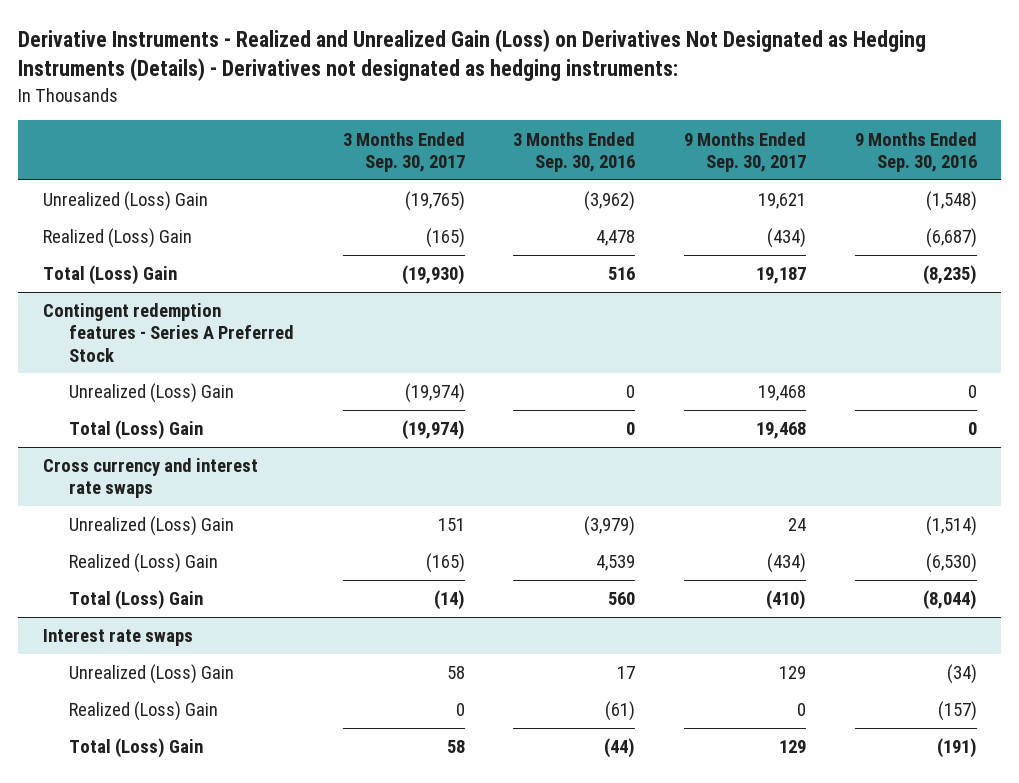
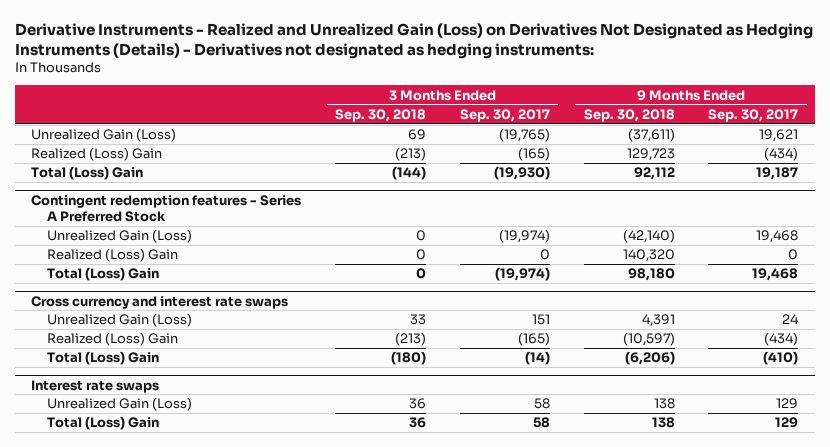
- | 3 Months Ended Sep. 30, 2017 | 3 Months Ended Sep. 30, 2016 | 9 Months Ended Sep. 30, 2017 | 9 Months Ended Sep. 30, 2016
+ | 3 Months Ended Sep. 30, 2018 | 3 Months Ended Sep. 30, 2017 | 9 Months Ended Sep. 30, 2018 | 9 Months Ended Sep. 30, 2017
- Unrealized (Loss) Gain | (19,765) | (3,962) | 19,621 | (1,548)
+ Unrealized Gain (Loss) | 69 | (19,765) | (37,611) | 19,621
@ Contingent redemption features - Series A Preferred Stock
- Unrealized (Loss) Gain | (19,974) | 0 | 19,468 | 0
+ Unrealized Gain (Loss) | 0 | (19,974) | (42,140) | 19,468
+ Realized (Loss) Gain | 0 | 0 | 140,320 | 0
@ Cross currency and interest rate swaps
- Unrealized (Loss) Gain | 151 | (3,979) | 24 | (1,514)
+ Unrealized Gain (Loss) | 33 | 151 | 4,391 | 24
@ Interest rate swaps
- Unrealized (Loss) Gain | 58 | 17 | 129 | (34)
- Realized (Loss) Gain | 0 | (61) | 0 | (157)
+ Unrealized Gain (Loss) | 36 | 58 | 138 | 129

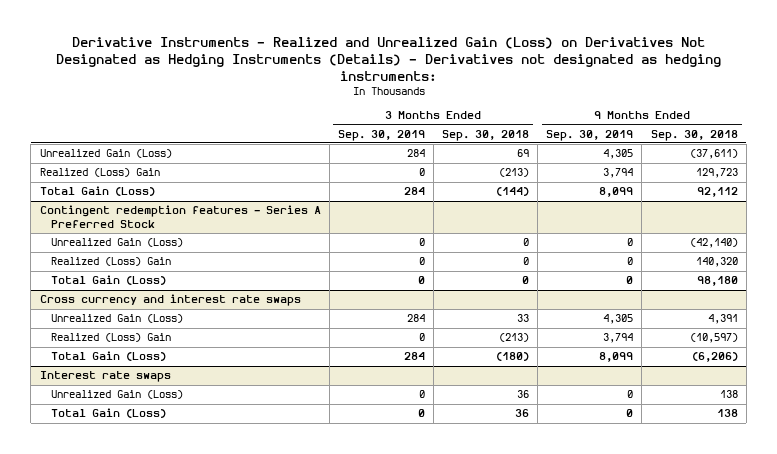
- | 3 Months Ended Sep. 30, 2018 | 3 Months Ended Sep. 30, 2017 | 9 Months Ended Sep. 30, 2018 | 9 Months Ended Sep. 30, 2017
+ | 3 Months Ended Sep. 30, 2019 | 3 Months Ended Sep. 30, 2018 | 9 Months Ended Sep. 30, 2019 | 9 Months Ended Sep. 30, 2018
- Total (Loss) Gain | (144) | (19,930) | 92,112 | 19,187
+ Total Gain (Loss) | 284 | (144) | 8,099 | 92,112
@ Contingent redemption features - Series A Preferred Stock
- Total (Loss) Gain | 0 | (19,974) | 98,180 | 19,468
+ Total Gain (Loss) | 0 | 0 | 0 | 98,180
@ Cross currency and interest rate swaps
- Total (Loss) Gain | (180) | (14) | (6,206) | (410)
+ Total Gain (Loss) | 284 | (180) | 8,099 | (6,206)
@ Interest rate swaps
- Total (Loss) Gain | 36 | 58 | 138 | 129
+ Total Gain (Loss) | 0 | 36 | 0 | 138

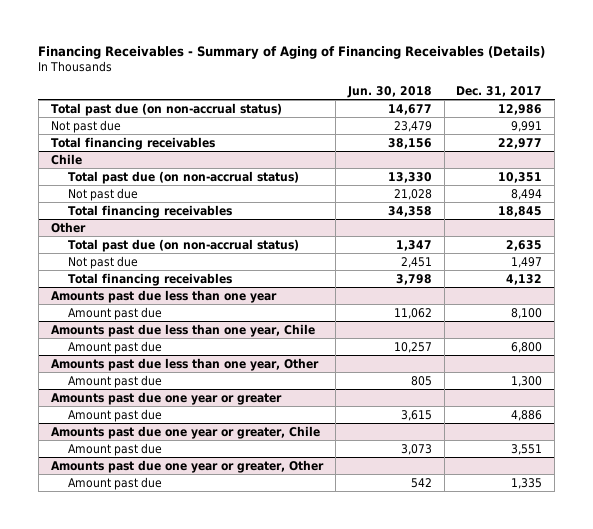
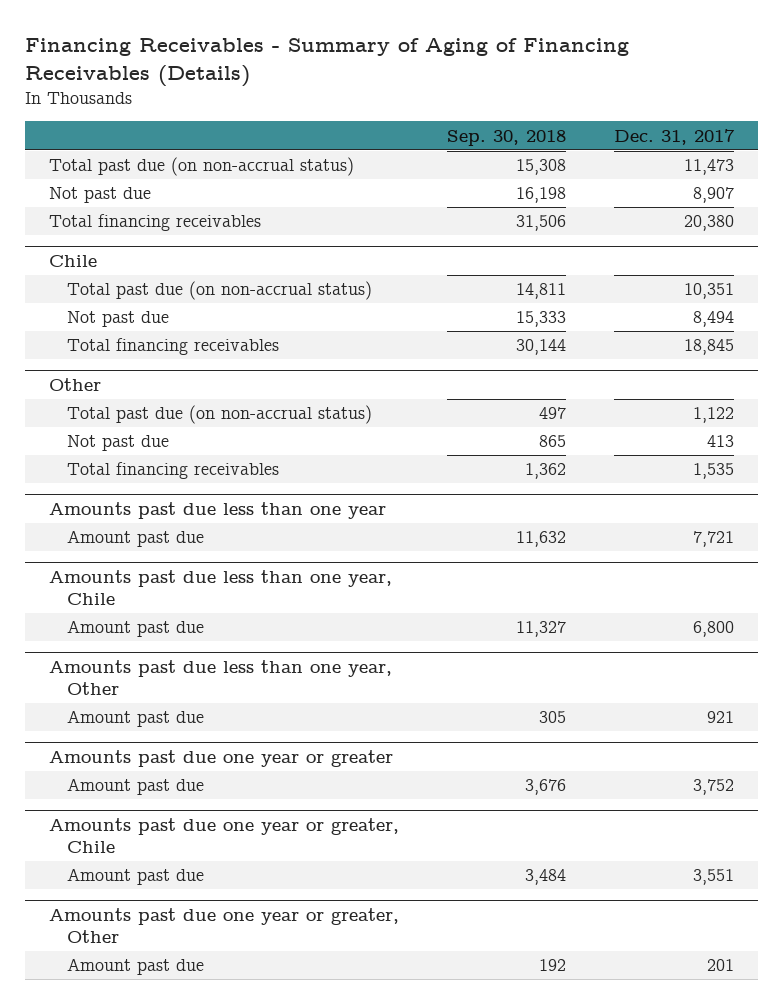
- | Jun. 30, 2018 | Dec. 31, 2017
+ | Sep. 30, 2018 | Dec. 31, 2017
- Total past due (on non-accrual status) | 14,677 | 12,986
- Not past due | 23,479 | 9,991
- Total financing receivables | 38,156 | 22,977
+ Total past due (on non-accrual status) | 15,308 | 11,473
+ Not past due | 16,198 | 8,907
+ Total financing receivables | 31,506 | 20,380
@ Other
- Total past due (on non-accrual status) | 1,347 | 2,635
- Not past due | 2,451 | 1,497
- Total financing receivables | 3,798 | 4,132
+ Total past due (on non-accrual status) | 497 | 1,122
+ Not past due | 865 | 413
+ Total financing receivables | 1,362 | 1,535
@ Amounts past due less than one year
- Amount past due | 11,062 | 8,100
+ Amount past due | 11,632 | 7,721
@ Amounts past due less than one year, Other
- Amount past due | 805 | 1,300
+ Amount past due | 305 | 921
@ Amounts past due one year or greater
- Amount past due | 3,615 | 4,886
+ Amount past due | 3,676 | 3,752
@ Amounts past due one year or greater, Other
- Amount past due | 542 | 1,335
+ Amount past due | 192 | 201

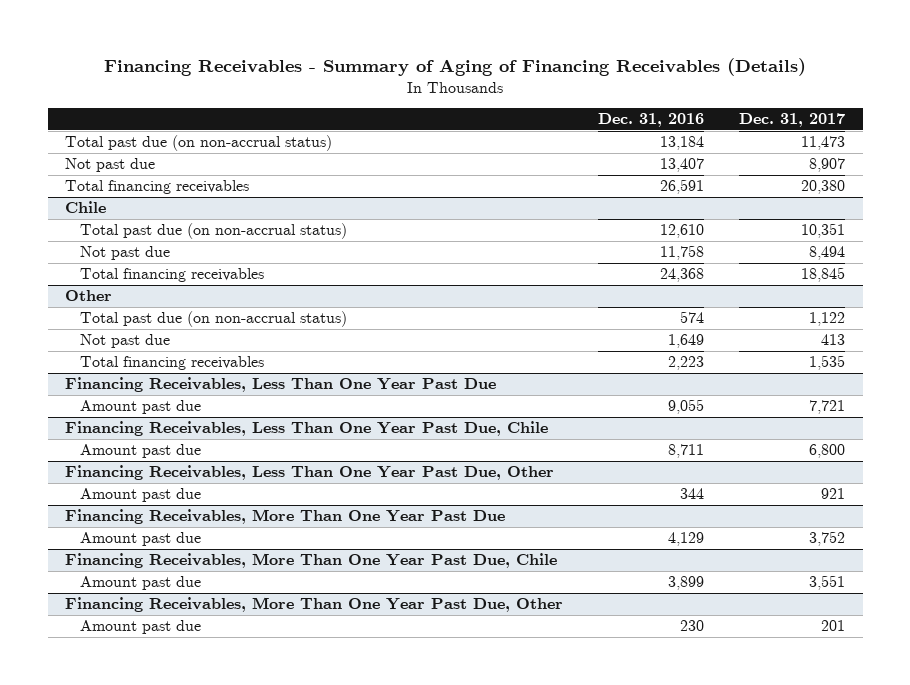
- | Sep. 30, 2018 | Dec. 31, 2017
+ | Dec. 31, 2016 | Dec. 31, 2017
- Amounts past due less than one year
+ Financing Receivables, Less Than One Year Past Due
- Amounts past due less than one year, Chile
+ Financing Receivables, Less Than One Year Past Due, Chile
- Amounts past due less than one year, Other
+ Financing Receivables, Less Than One Year Past Due, Other
- Amounts past due one year or greater
+ Financing Receivables, More Than One Year Past Due
- Amounts past due one year or greater, Chile
+ Financing Receivables, More Than One Year Past Due, Chile
- Amounts past due one year or greater, Other
+ Financing Receivables, More Than One Year Past Due, Other

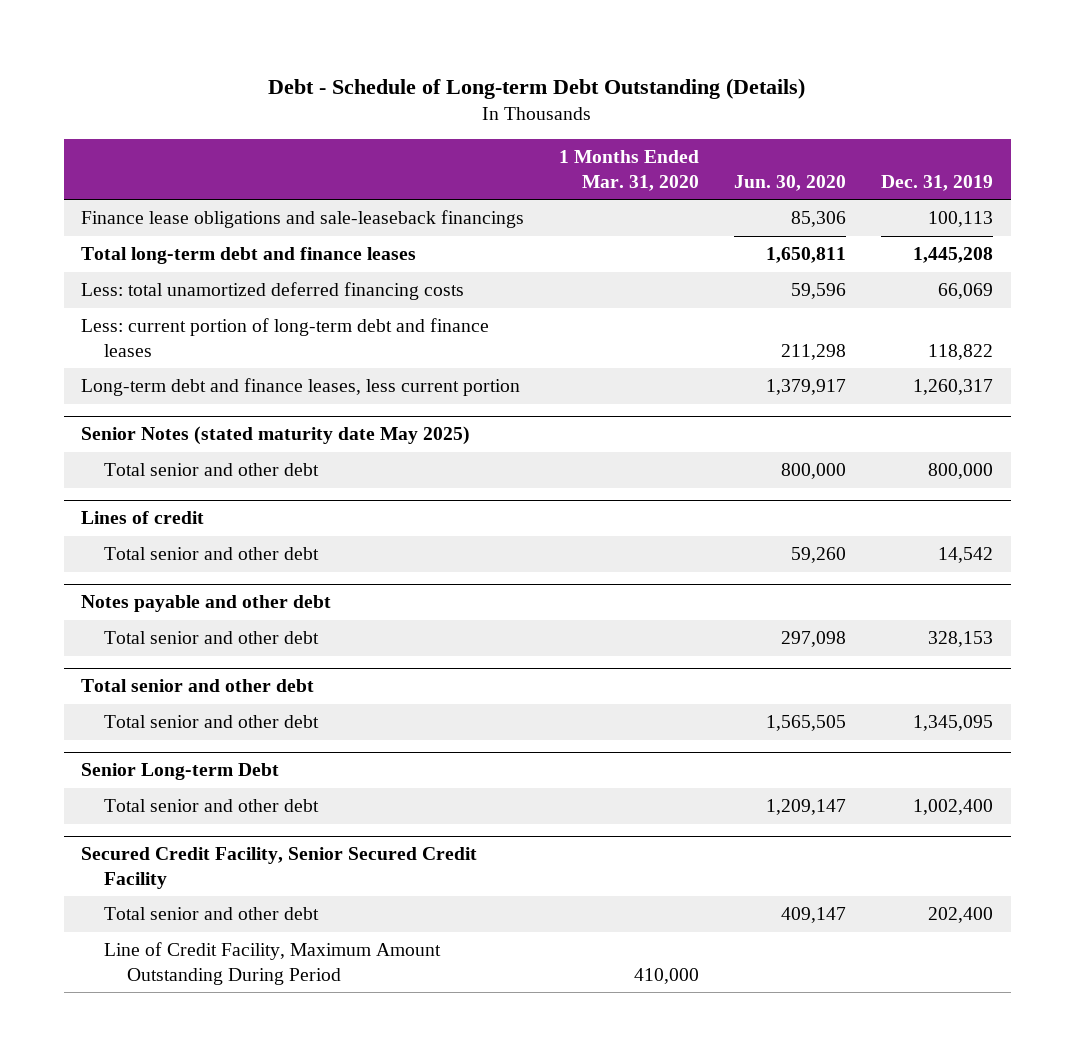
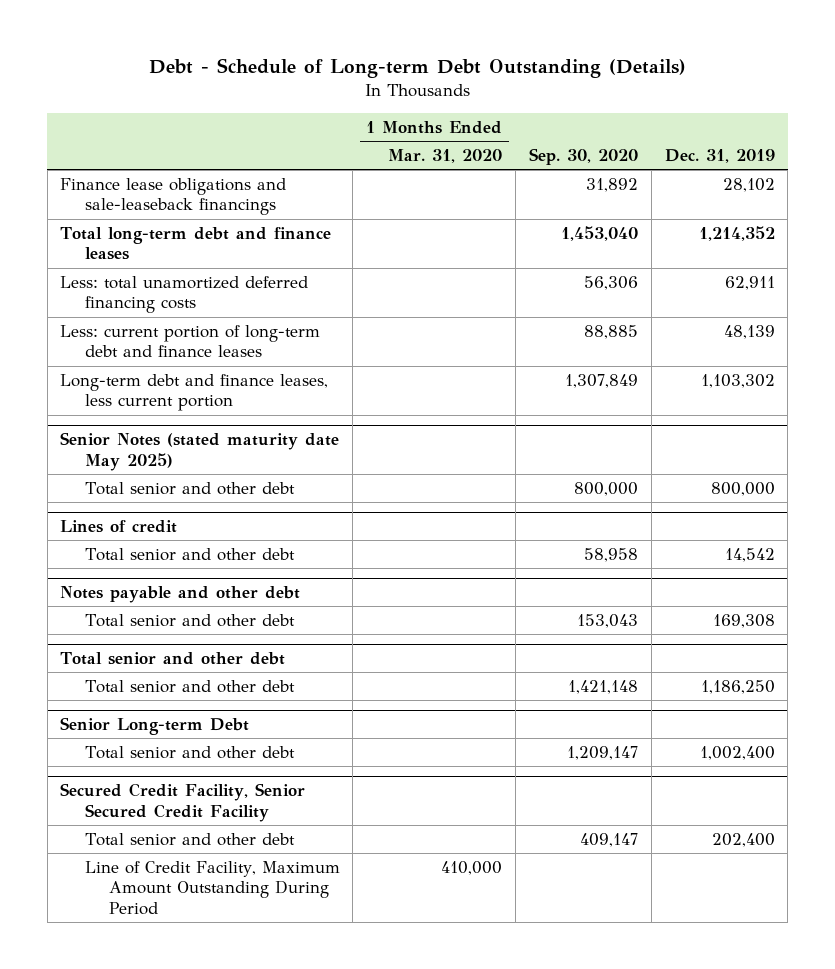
- | 1 Months Ended Mar. 31, 2020 | Jun. 30, 2020 | Dec. 31, 2019
+ | 1 Months Ended Mar. 31, 2020 | Sep. 30, 2020 | Dec. 31, 2019
- Finance lease obligations and sale-leaseback financings | | 85,306 | 100,113
- Total long-term debt and finance leases | | 1,650,811 | 1,445,208
- Less: total unamortized deferred financing costs | | 59,596 | 66,069
- Less: current portion of long-term debt and finance leases | | 211,298 | 118,822
- Long-term debt and finance leases, less current portion | | 1,379,917 | 1,260,317
+ Finance lease obligations and sale-leaseback financings | | 31,892 | 28,102
+ Total long-term debt and finance leases | | 1,453,040 | 1,214,352
+ Less: total unamortized deferred financing costs | | 56,306 | 62,911
+ Less: current portion of long-term debt and finance leases | | 88,885 | 48,139
+ Long-term debt and finance leases, less current portion | | 1,307,849 | 1,103,302
@ Notes payable and other debt
- Total senior and other debt | | 297,098 | 328,153
+ Total senior and other debt | | 153,043 | 169,308
@ Total senior and other debt
- Total senior and other debt | | 1,565,505 | 1,345,095
+ Total senior and other debt | | 1,421,148 | 1,186,250

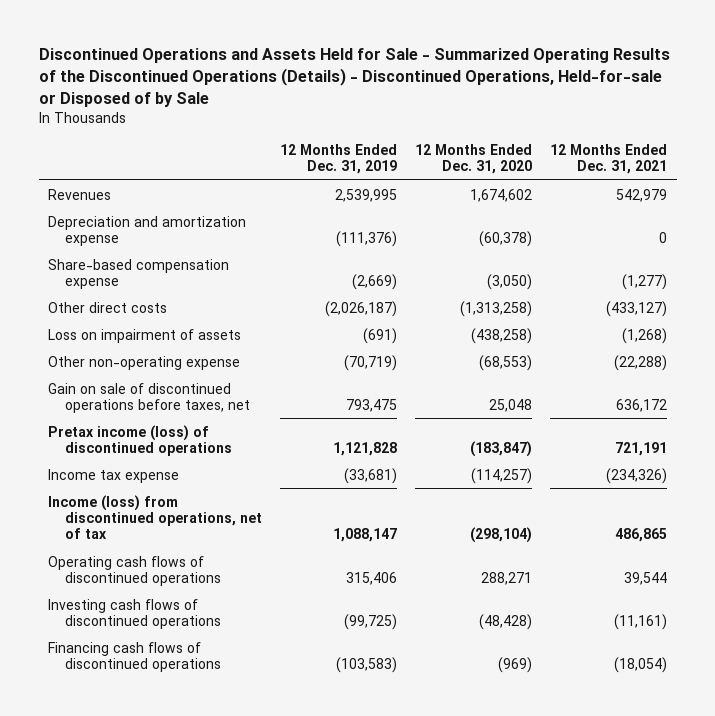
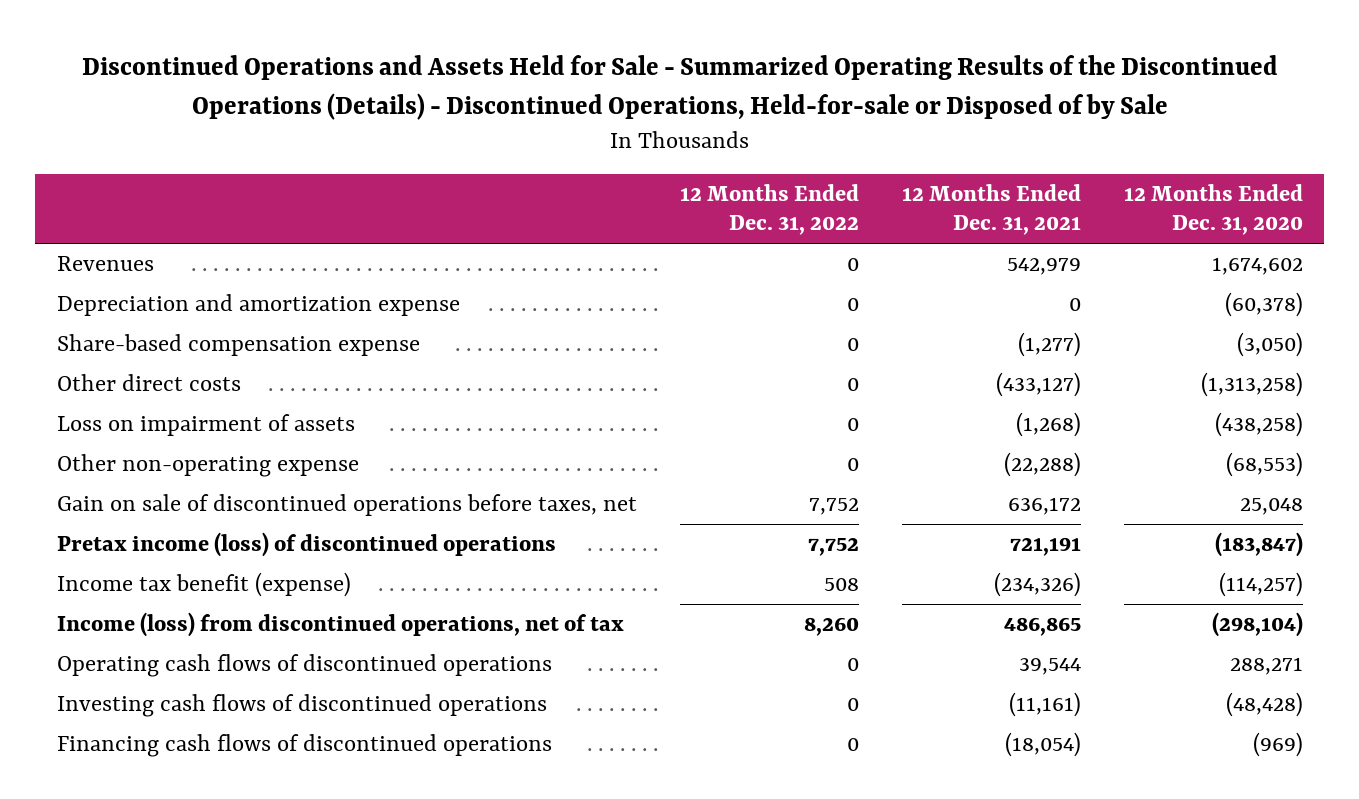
- | 12 Months Ended Dec. 31, 2019 | 12 Months Ended Dec. 31, 2020 | 12 Months Ended Dec. 31, 2021
+ | 12 Months Ended Dec. 31, 2022 | 12 Months Ended Dec. 31, 2021 | 12 Months Ended Dec. 31, 2020
- Income tax expense | (33,681) | (114,257) | (234,326)
+ Income tax benefit (expense) | 508 | (234,326) | (114,257)

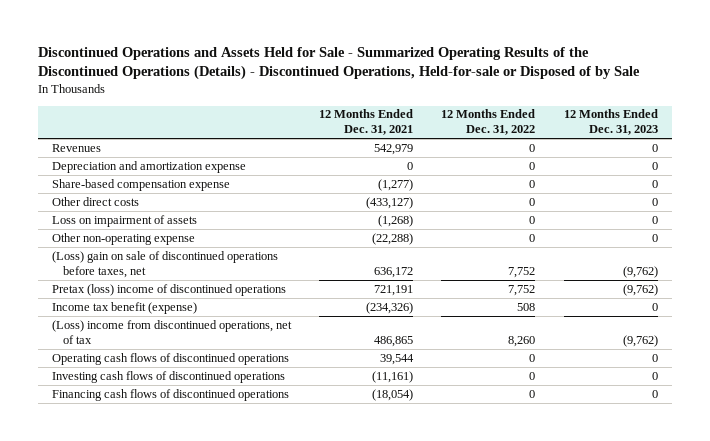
- | 12 Months Ended Dec. 31, 2022 | 12 Months Ended Dec. 31, 2021 | 12 Months Ended Dec. 31, 2020
+ | 12 Months Ended Dec. 31, 2021 | 12 Months Ended Dec. 31, 2022 | 12 Months Ended Dec. 31, 2023
- Gain on sale of discontinued operations before taxes, net | 7,752 | 636,172 | 25,048
- Pretax income (loss) of discontinued operations | 7,752 | 721,191 | (183,847)
+ (Loss) gain on sale of discontinued operations before taxes, net | 636,172 | 7,752 | (9,762)
+ Pretax (loss) income of discontinued operations | 721,191 | 7,752 | (9,762)
- Income (loss) from discontinued operations, net of tax | 8,260 | 486,865 | (298,104)
+ (Loss) income from discontinued operations, net of tax | 486,865 | 8,260 | (9,762)

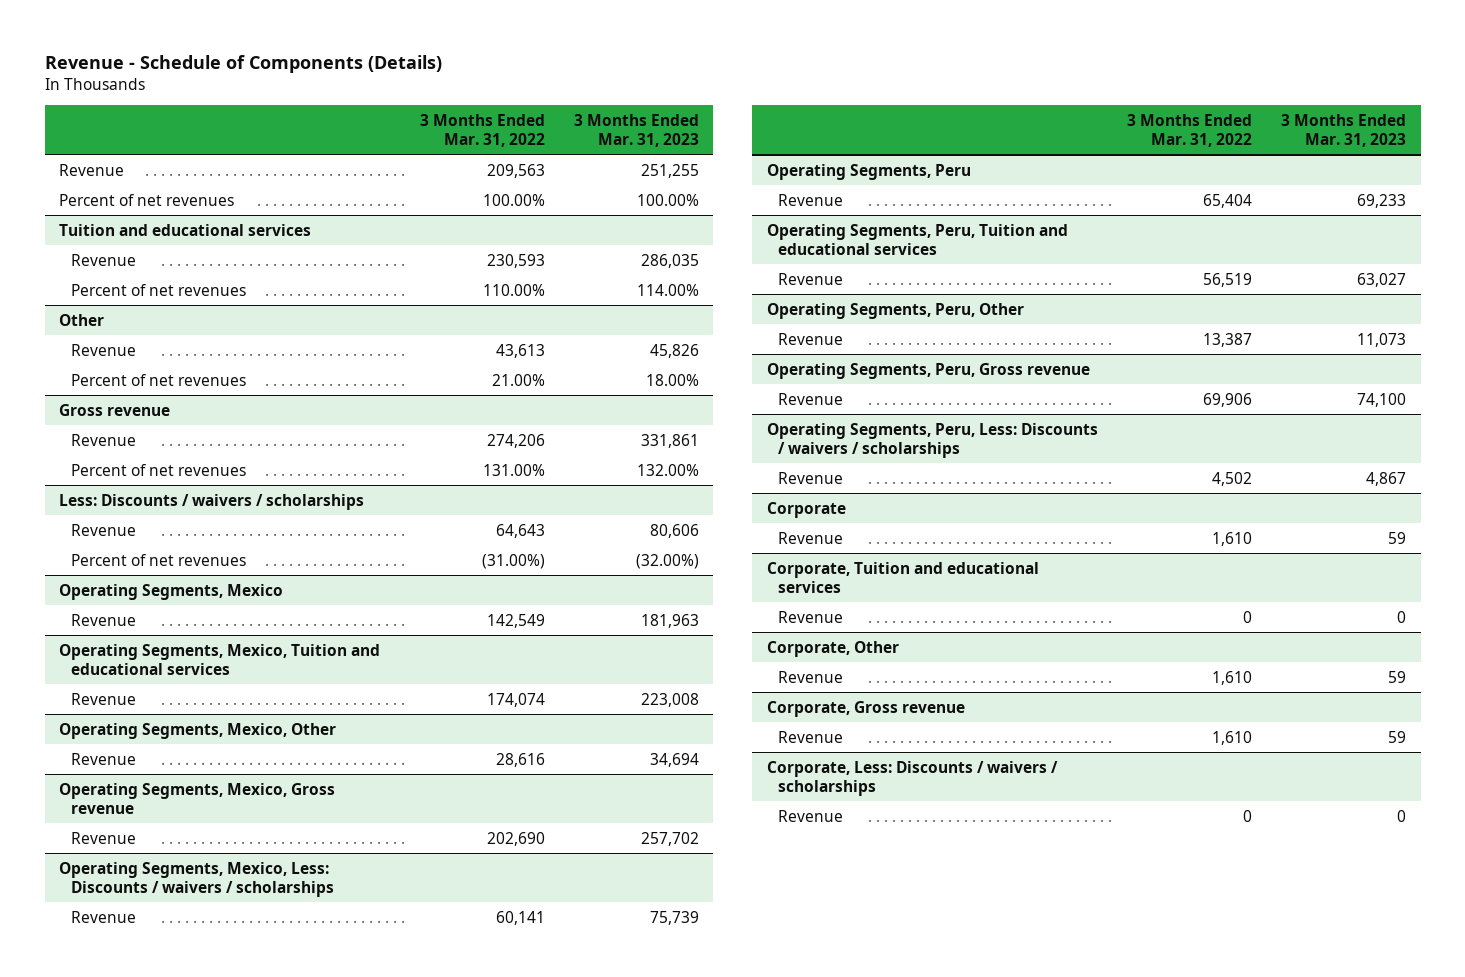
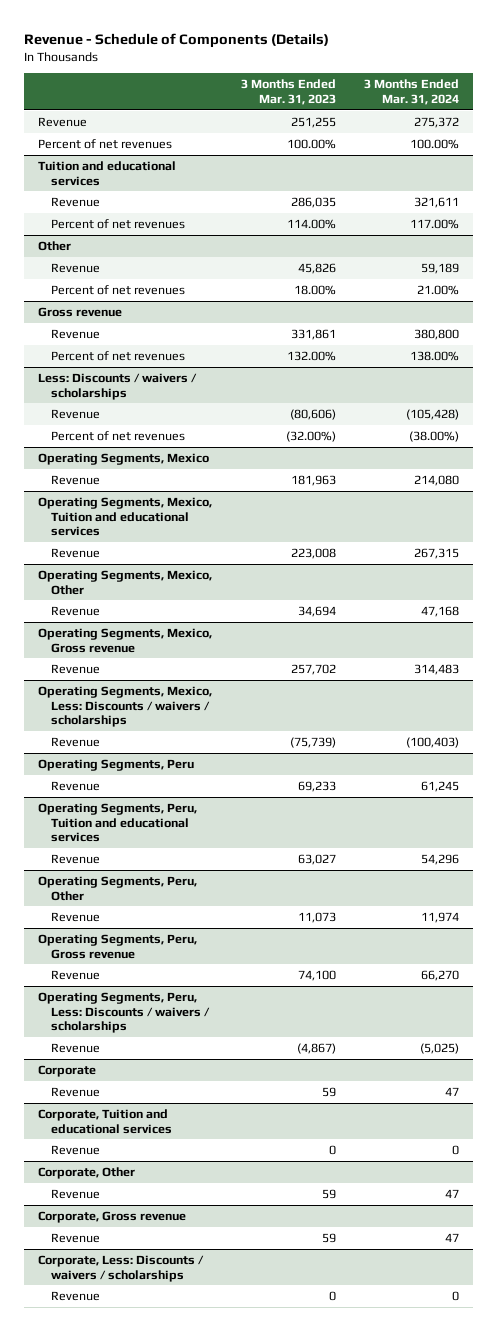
- | 3 Months Ended Mar. 31, 2022 | 3 Months Ended Mar. 31, 2023
+ | 3 Months Ended Mar. 31, 2023 | 3 Months Ended Mar. 31, 2024
@ Less: Discounts / waivers / scholarships
- Revenue | 64,643 | 80,606
+ Revenue | (80,606) | (105,428)
@ Operating Segments, Mexico, Less: Discounts / waivers / scholarships
- Revenue | 60,141 | 75,739
+ Revenue | (75,739) | (100,403)
@ Operating Segments, Peru, Less: Discounts / waivers / scholarships
- Revenue | 4,502 | 4,867
+ Revenue | (4,867) | (5,025)

